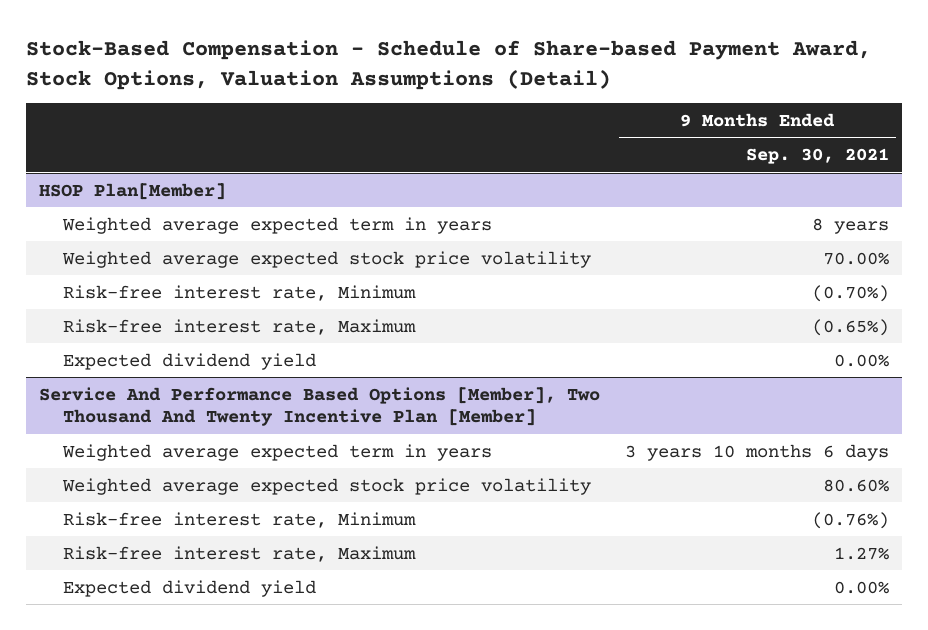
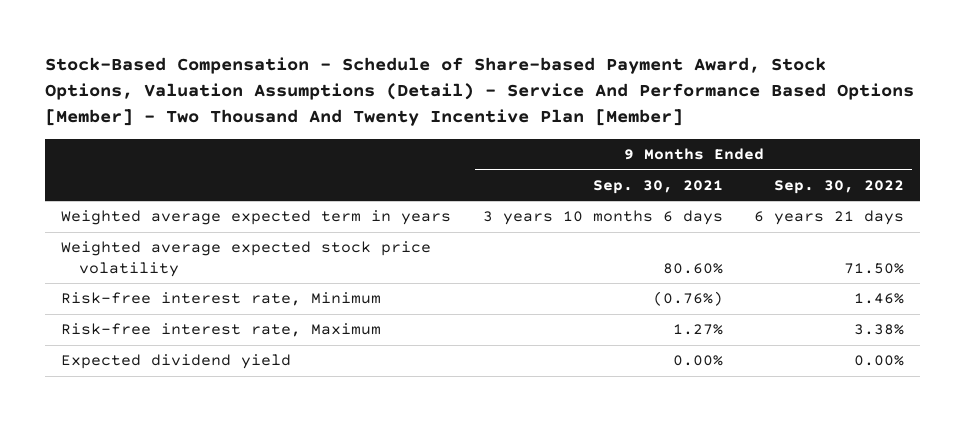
- Stock-Based Compensation - Schedule of Share-based Payment Award, Stock Options, Valuation Assumptions (Detail)
+ Stock-Based Compensation - Schedule of Share-based Payment Award, Stock Options, Valuation Assumptions (Detail) - Service And Performance Based Options [Member] - Two Thousand And Twenty Incentive Plan [Member]
- | 9 Months Ended Sep. 30, 2021
+ | 9 Months Ended Sep. 30, 2021 | 9 Months Ended Sep. 30, 2022
- HSOP Plan[Member]
- Weighted average expected term in years | 8 years
- Weighted average expected stock price volatility | 70.00%
- Risk-free interest rate, Minimum | (0.70%)
- Risk-free interest rate, Maximum | (0.65%)
- Expected dividend yield | 0.00%
- Service And Performance Based Options [Member], Two Thousand And Twenty Incentive Plan [Member]

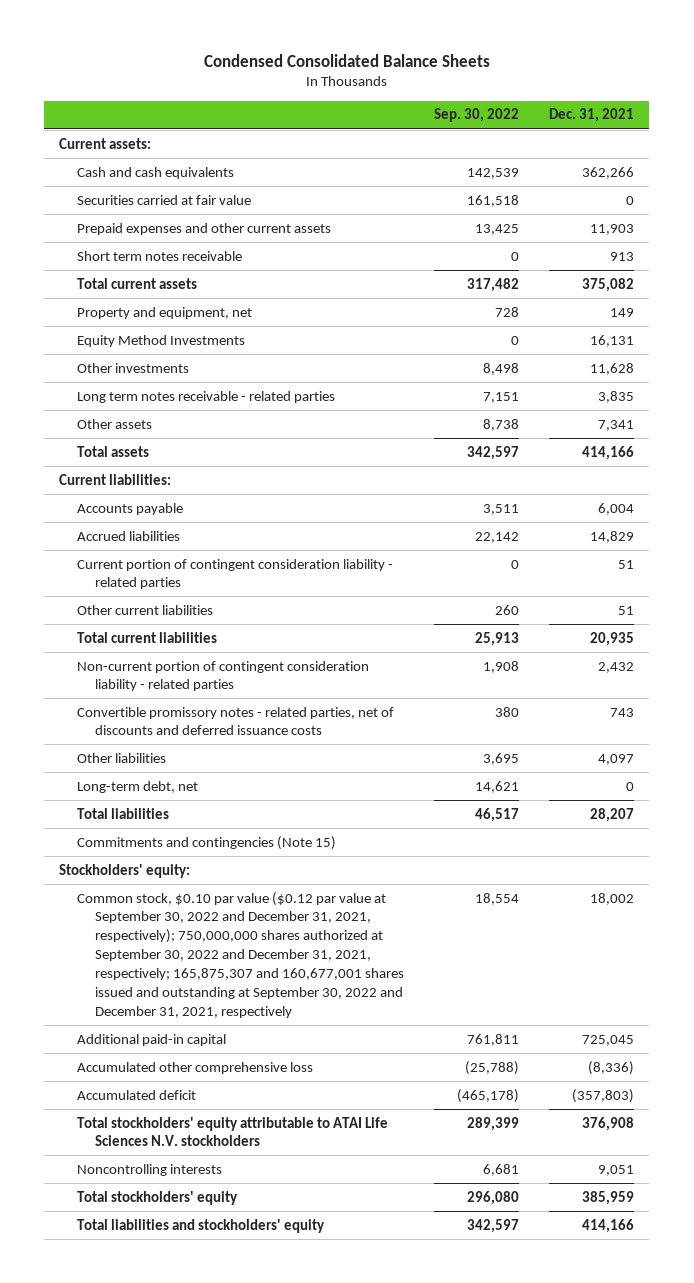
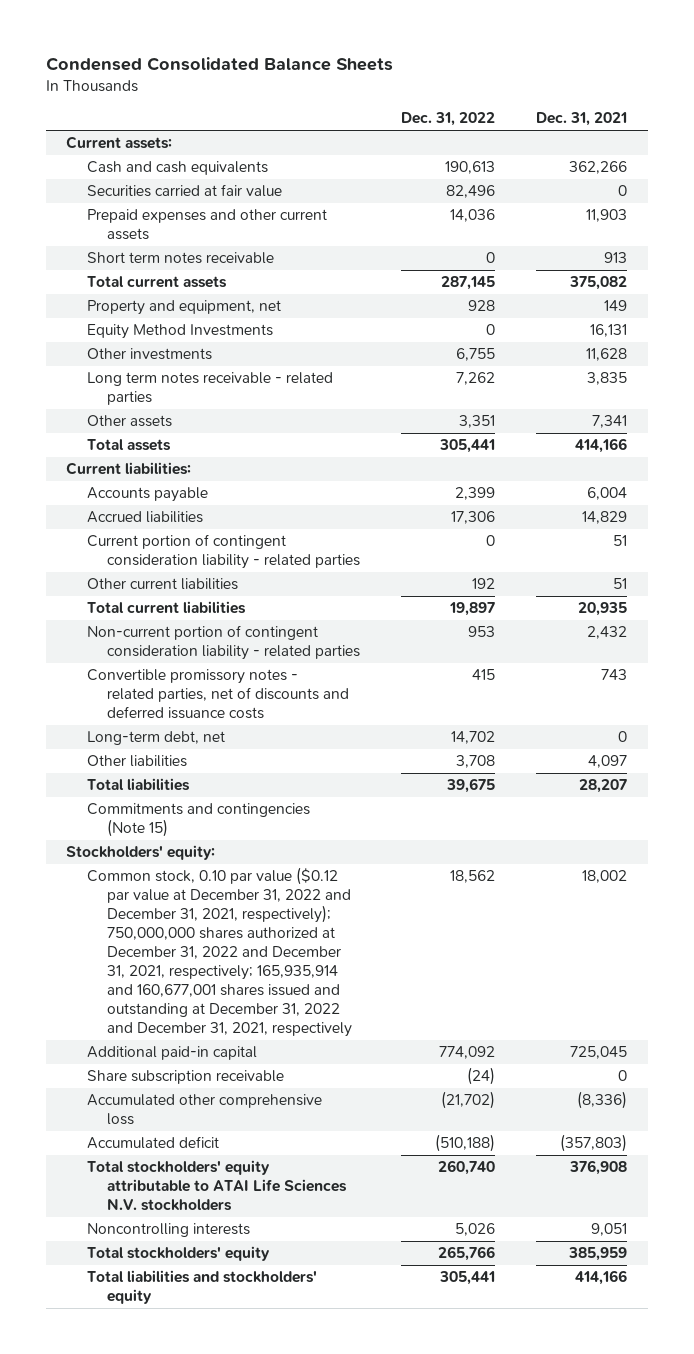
- | Sep. 30, 2022 | Dec. 31, 2021
+ | Dec. 31, 2022 | Dec. 31, 2021
moved down: Other liabilities | 3,708 | 4,097
- Common stock, $0.10 par value ($0.12 par value at September 30, 2022 and December 31, 2021, respectively); 750,000,000 shares authorized at September 30, 2022 and December 31, 2021, respectively; 165,875,307 and 160,677,001 shares issued and outstanding at September 30, 2022 and December 31, 2021, respectively | 18,554 | 18,002
+ Common stock, 0.10 par value ($0.12 par value at December 31, 2022 and December 31, 2021, respectively); 750,000,000 shares authorized at December 31, 2022 and December 31, 2021, respectively; 165,935,914 and 160,677,001 shares issued and outstanding at December 31, 2022 and December 31, 2021, respectively | 18,562 | 18,002
+ Share subscription receivable | (24) | 0

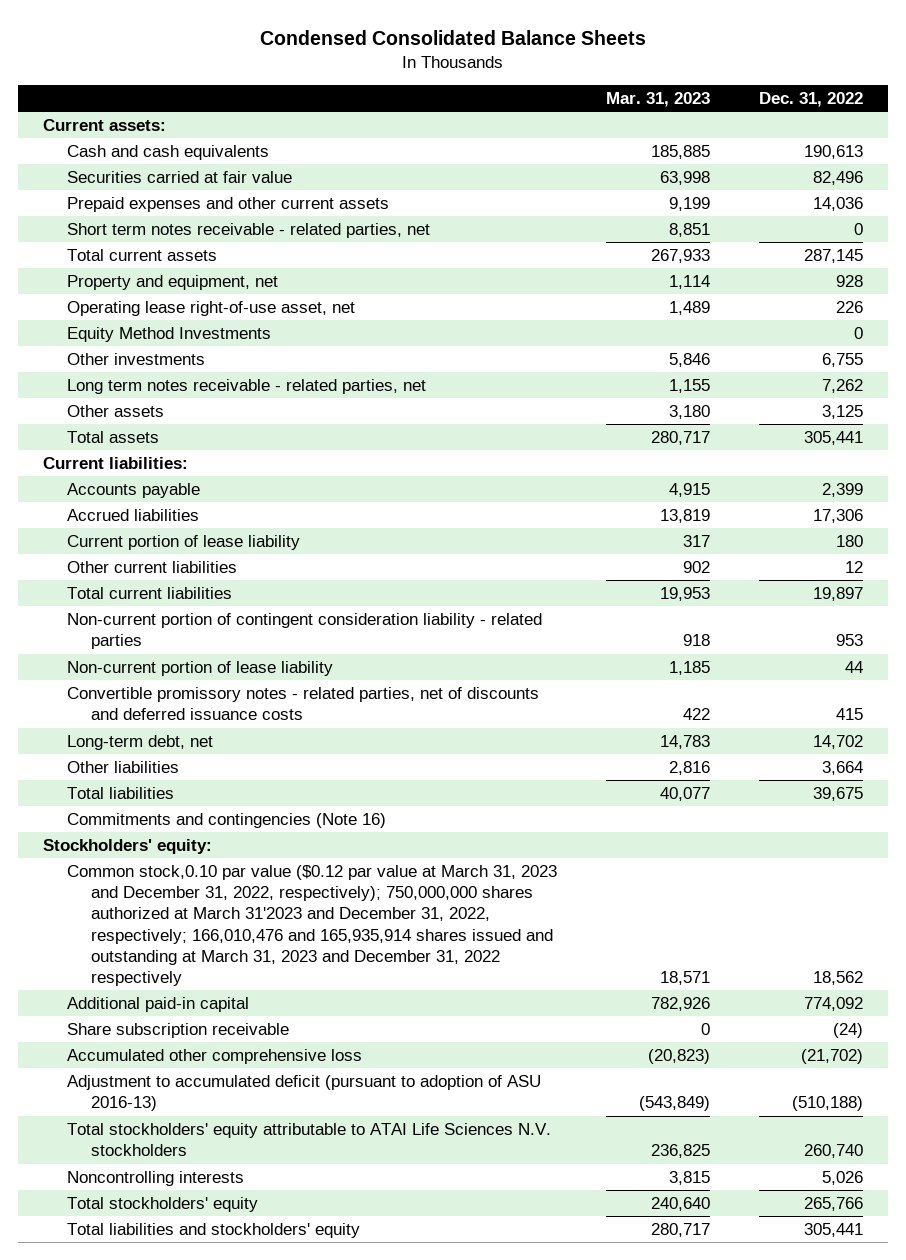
- | Dec. 31, 2022 | Dec. 31, 2021
+ | Mar. 31, 2023 | Dec. 31, 2022
- Short term notes receivable | 0 | 913
+ Short term notes receivable - related parties, net | 8,851 | 0
+ Operating lease right-of-use asset, net | 1,489 | 226
- Long term notes receivable - related parties | 7,262 | 3,835
- Other assets | 3,351 | 7,341
+ Long term notes receivable - related parties, net | 1,155 | 7,262
+ Other assets | 3,180 | 3,125
- Current portion of contingent consideration liability - related parties | 0 | 51
- Other current liabilities | 192 | 51
+ Current portion of lease liability | 317 | 180
+ Other current liabilities | 902 | 12
+ Non-current portion of lease liability | 1,185 | 44
- Other liabilities | 3,708 | 4,097
+ Other liabilities | 2,816 | 3,664
- Commitments and contingencies (Note 15)
+ Commitments and contingencies (Note 16)
- Common stock, 0.10 par value ($0.12 par value at December 31, 2022 and December 31, 2021, respectively); 750,000,000 shares authorized at December 31, 2022 and December 31, 2021, respectively; 165,935,914 and 160,677,001 shares issued and outstanding at December 31, 2022 and December 31, 2021, respectively | 18,562 | 18,002
+ Common stock,0.10 par value ($0.12 par value at March 31, 2023 and December 31, 2022, respectively); 750,000,000 shares authorized at March 31'2023 and December 31, 2022, respectively; 166,010,476 and 165,935,914 shares issued and outstanding at March 31, 2023 and December 31, 2022 respectively | 18,571 | 18,562
- Accumulated deficit | (510,188) | (357,803)
+ Adjustment to accumulated deficit (pursuant to adoption of ASU 2016-13) | (543,849) | (510,188)

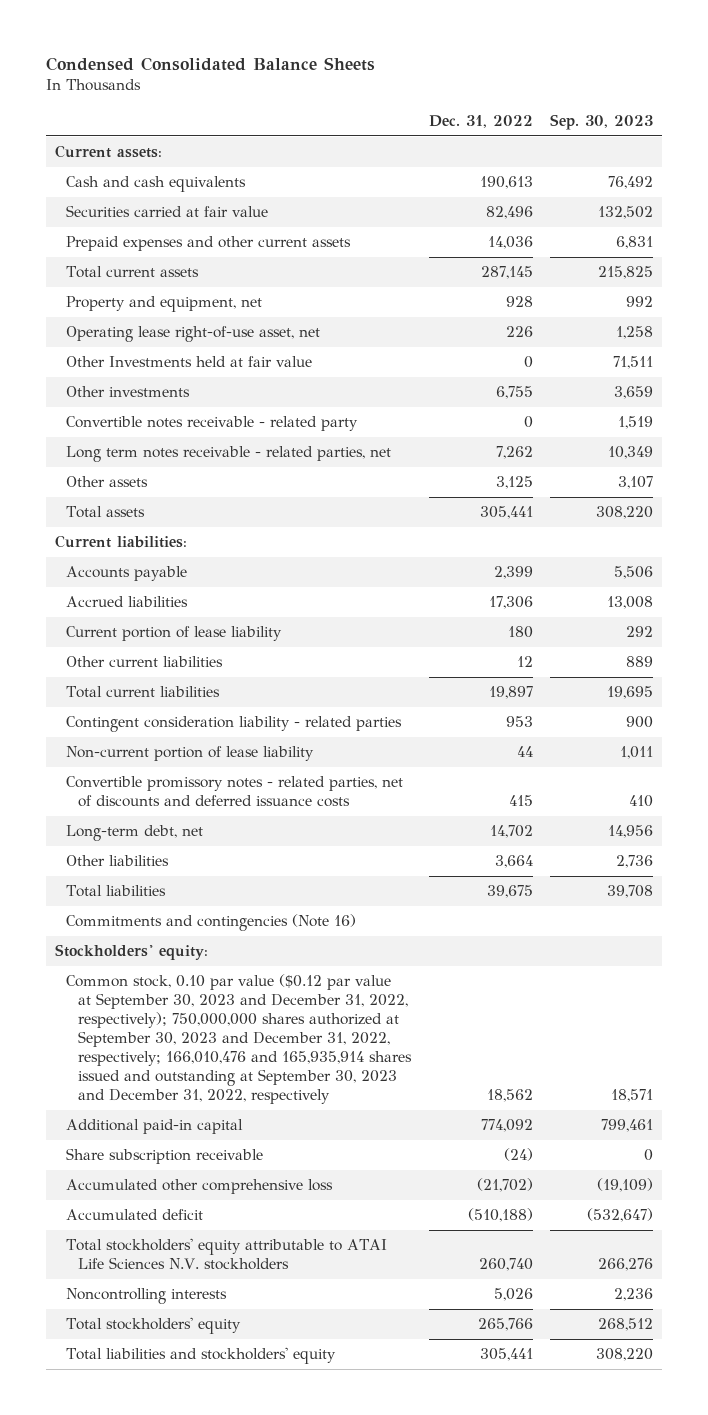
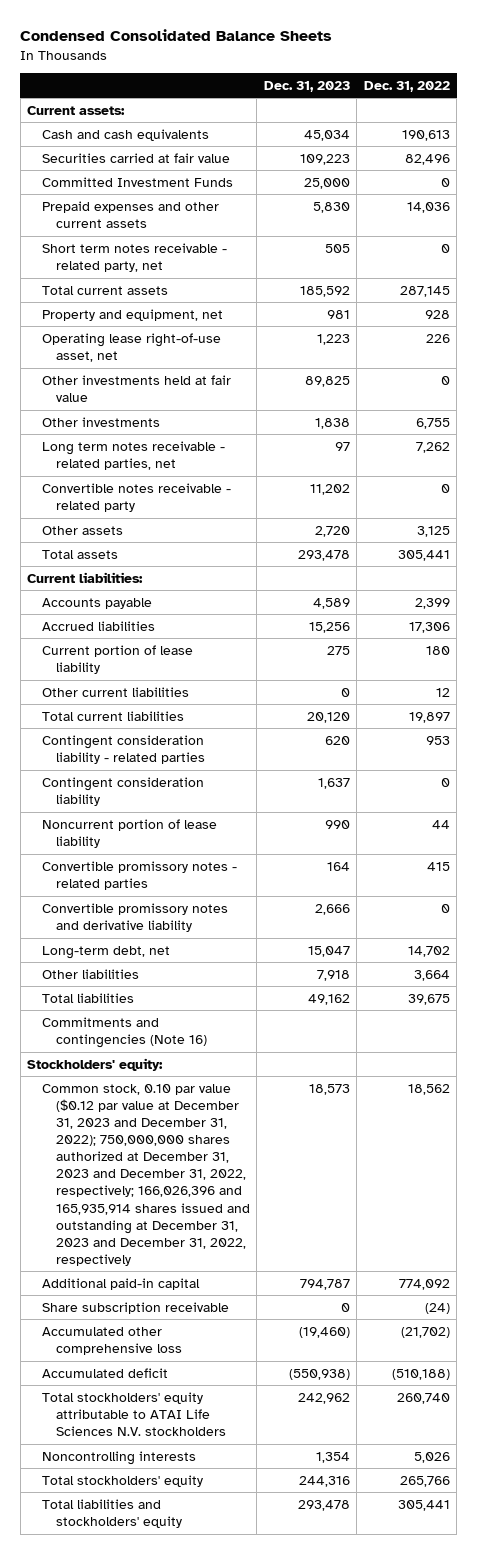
- | Dec. 31, 2022 | Sep. 30, 2023
+ | Dec. 31, 2023 | Dec. 31, 2022
+ Committed Investment Funds | 25,000 | 0
+ Short term notes receivable - related party, net | 505 | 0
- Other Investments held at fair value | 0 | 71,511
+ Other investments held at fair value | 89,825 | 0
moved down: Convertible notes receivable - related party | 11,202 | 0
- Non-current portion of lease liability | 44 | 1,011
- Convertible promissory notes - related parties, net of discounts and deferred issuance costs | 415 | 410
+ Contingent consideration liability | 1,637 | 0
+ Noncurrent portion of lease liability | 990 | 44
+ Convertible promissory notes - related parties | 164 | 415
+ Convertible promissory notes and derivative liability | 2,666 | 0
- Common stock, 0.10 par value ($0.12 par value at September 30, 2023 and December 31, 2022, respectively); 750,000,000 shares authorized at September 30, 2023 and December 31, 2022, respectively; 166,010,476 and 165,935,914 shares issued and outstanding at September 30, 2023 and December 31, 2022, respectively | 18,562 | 18,571
+ Common stock, 0.10 par value ($0.12 par value at December 31, 2023 and December 31, 2022); 750,000,000 shares authorized at December 31, 2023 and December 31, 2022, respectively; 166,026,396 and 165,935,914 shares issued and outstanding at December 31, 2023 and December 31, 2022, respectively | 18,573 | 18,562

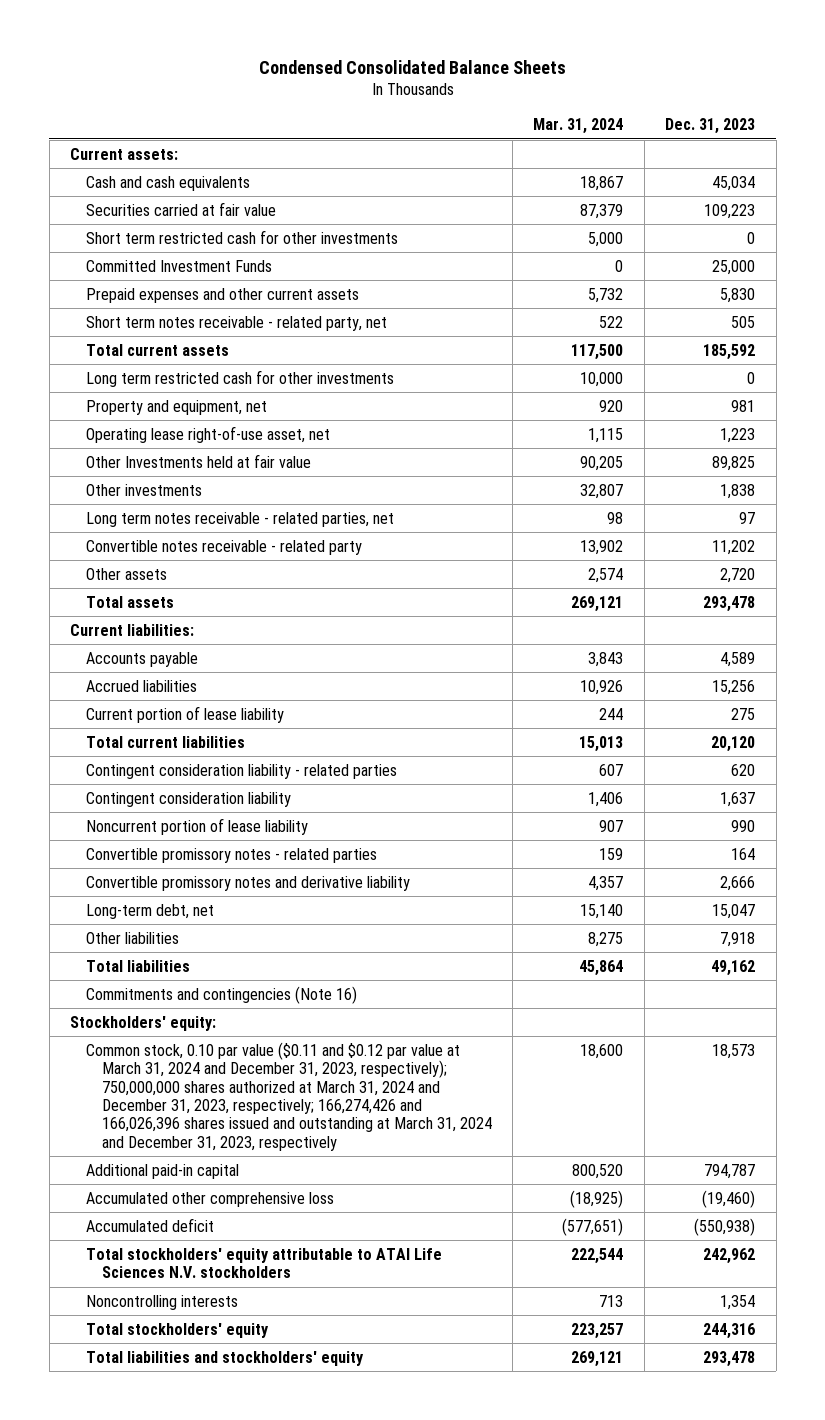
- | Dec. 31, 2023 | Dec. 31, 2022
+ | Mar. 31, 2024 | Dec. 31, 2023
+ Short term restricted cash for other investments | 5,000 | 0
+ Long term restricted cash for other investments | 10,000 | 0
- Other investments held at fair value | 89,825 | 0
+ Other Investments held at fair value | 90,205 | 89,825
- Other current liabilities | 0 | 12
- Common stock, 0.10 par value ($0.12 par value at December 31, 2023 and December 31, 2022); 750,000,000 shares authorized at December 31, 2023 and December 31, 2022, respectively; 166,026,396 and 165,935,914 shares issued and outstanding at December 31, 2023 and December 31, 2022, respectively | 18,573 | 18,562
+ Common stock, 0.10 par value ($0.11 and $0.12 par value at March 31, 2024 and December 31, 2023, respectively); 750,000,000 shares authorized at March 31, 2024 and December 31, 2023, respectively; 166,274,426 and 166,026,396 shares issued and outstanding at March 31, 2024 and December 31, 2023, respectively | 18,600 | 18,573
- Share subscription receivable | 0 | (24)

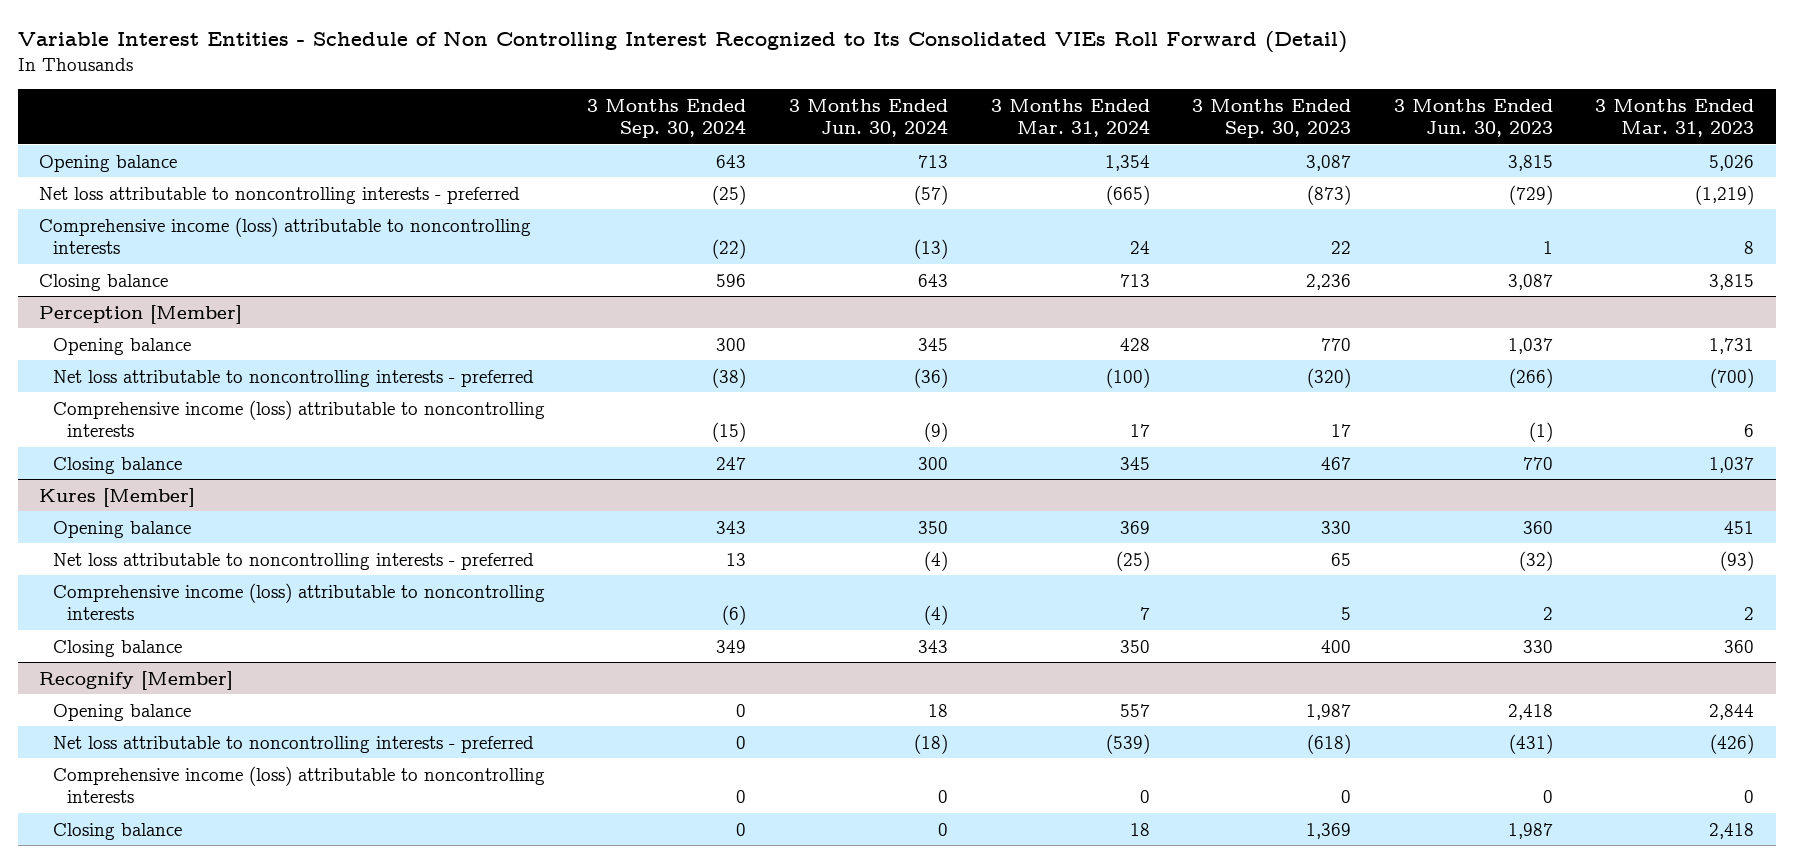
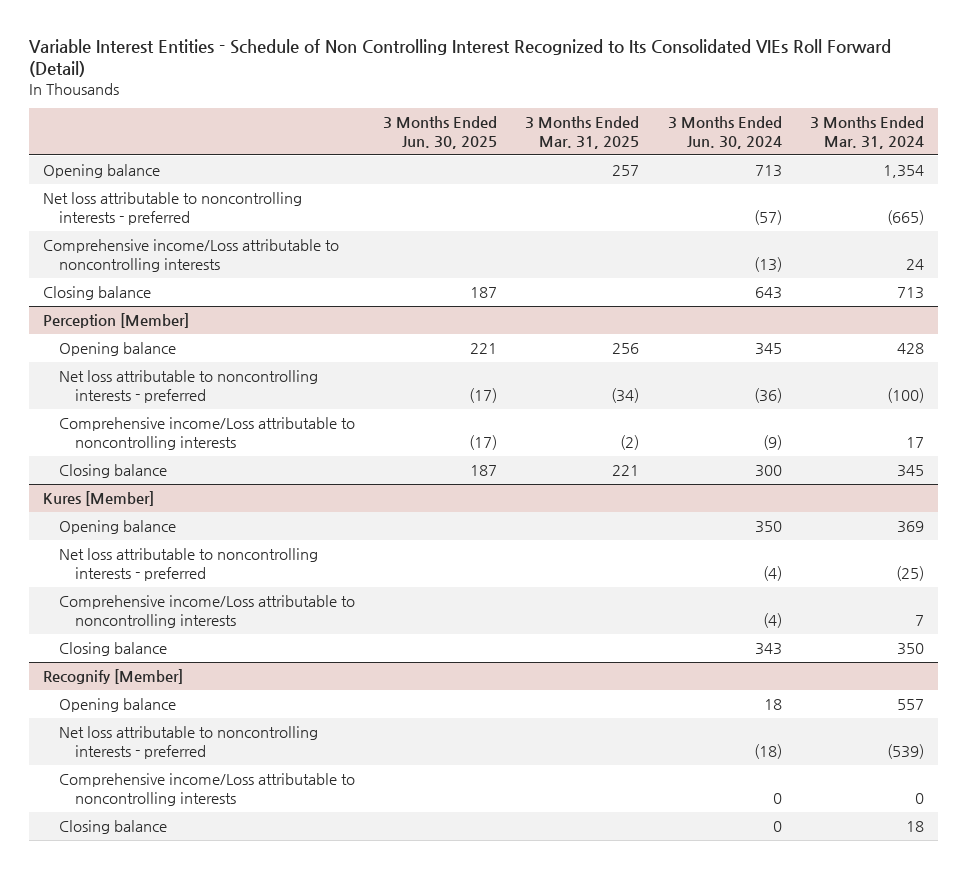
- | 3 Months Ended Sep. 30, 2024 | 3 Months Ended Jun. 30, 2024 | 3 Months Ended Mar. 31, 2024 | 3 Months Ended Sep. 30, 2023 | 3 Months Ended Jun. 30, 2023 | 3 Months Ended Mar. 31, 2023
+ | 3 Months Ended Jun. 30, 2025 | 3 Months Ended Mar. 31, 2025 | 3 Months Ended Jun. 30, 2024 | 3 Months Ended Mar. 31, 2024
- Comprehensive income (loss) attributable to noncontrolling interests | (22) | (13) | 24 | 22 | 1 | 8
+ Comprehensive income/Loss attributable to noncontrolling interests | | | (13) | 24
@ Perception [Member]
- Comprehensive income (loss) attributable to noncontrolling interests | (15) | (9) | 17 | 17 | (1) | 6
+ Comprehensive income/Loss attributable to noncontrolling interests | (17) | (2) | (9) | 17
@ Kures [Member]
- Comprehensive income (loss) attributable to noncontrolling interests | (6) | (4) | 7 | 5 | 2 | 2
+ Comprehensive income/Loss attributable to noncontrolling interests | | | (4) | 7
@ Recognify [Member]
- Comprehensive income (loss) attributable to noncontrolling interests | 0 | 0 | 0 | 0 | 0 | 0
+ Comprehensive income/Loss attributable to noncontrolling interests | | | 0 | 0

